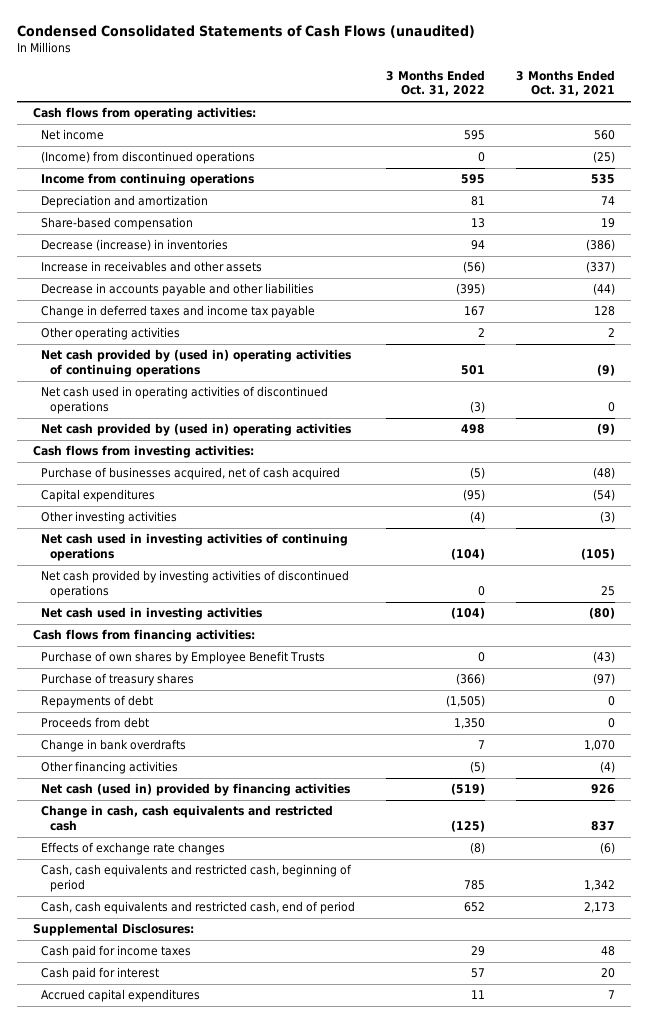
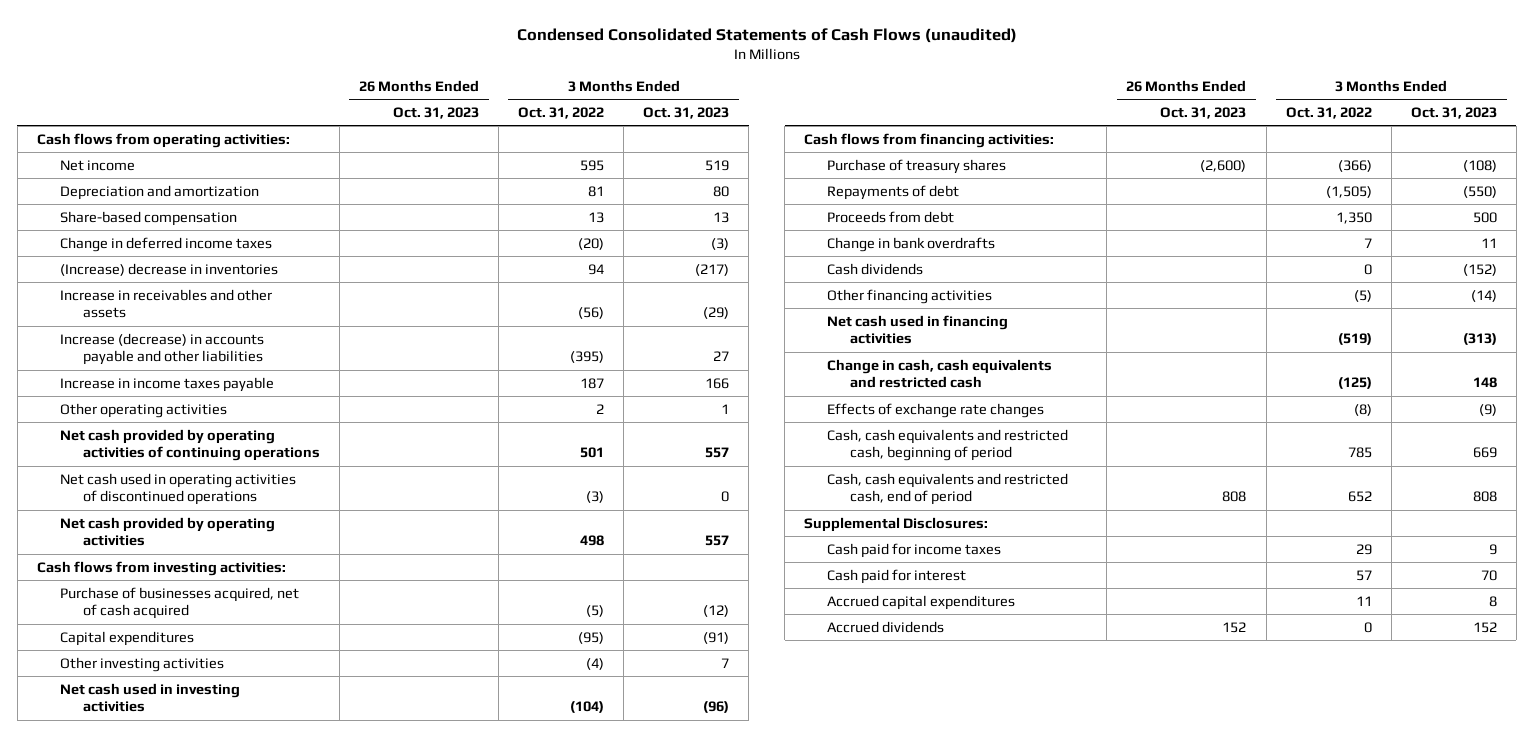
- | 3 Months Ended Oct. 31, 2022 | 3 Months Ended Oct. 31, 2021
+ | 26 Months Ended Oct. 31, 2023 | 3 Months Ended Oct. 31, 2022 | 3 Months Ended Oct. 31, 2023
- (Income) from discontinued operations | 0 | (25)
- Income from continuing operations | 595 | 535
- Decrease (increase) in inventories | 94 | (386)
+ Change in deferred income taxes | | (20) | (3)
+ (Increase) decrease in inventories | | 94 | (217)
- Decrease in accounts payable and other liabilities | (395) | (44)
- Change in deferred taxes and income tax payable | 167 | 128
+ Increase (decrease) in accounts payable and other liabilities | | (395) | 27
+ Increase in income taxes payable | | 187 | 166
- Net cash provided by (used in) operating activities of continuing operations | 501 | (9)
+ Net cash provided by operating activities of continuing operations | | 501 | 557
- Net cash provided by (used in) operating activities | 498 | (9)
+ Net cash provided by operating activities | | 498 | 557
- Net cash used in investing activities of continuing operations | (104) | (105)
- Net cash provided by investing activities of discontinued operations | 0 | 25
- Purchase of own shares by Employee Benefit Trusts | 0 | (43)
+ Cash dividends | | 0 | (152)
- Net cash (used in) provided by financing activities | (519) | 926
+ Net cash used in financing activities | | (519) | (313)
+ Accrued dividends | 152 | 0 | 152

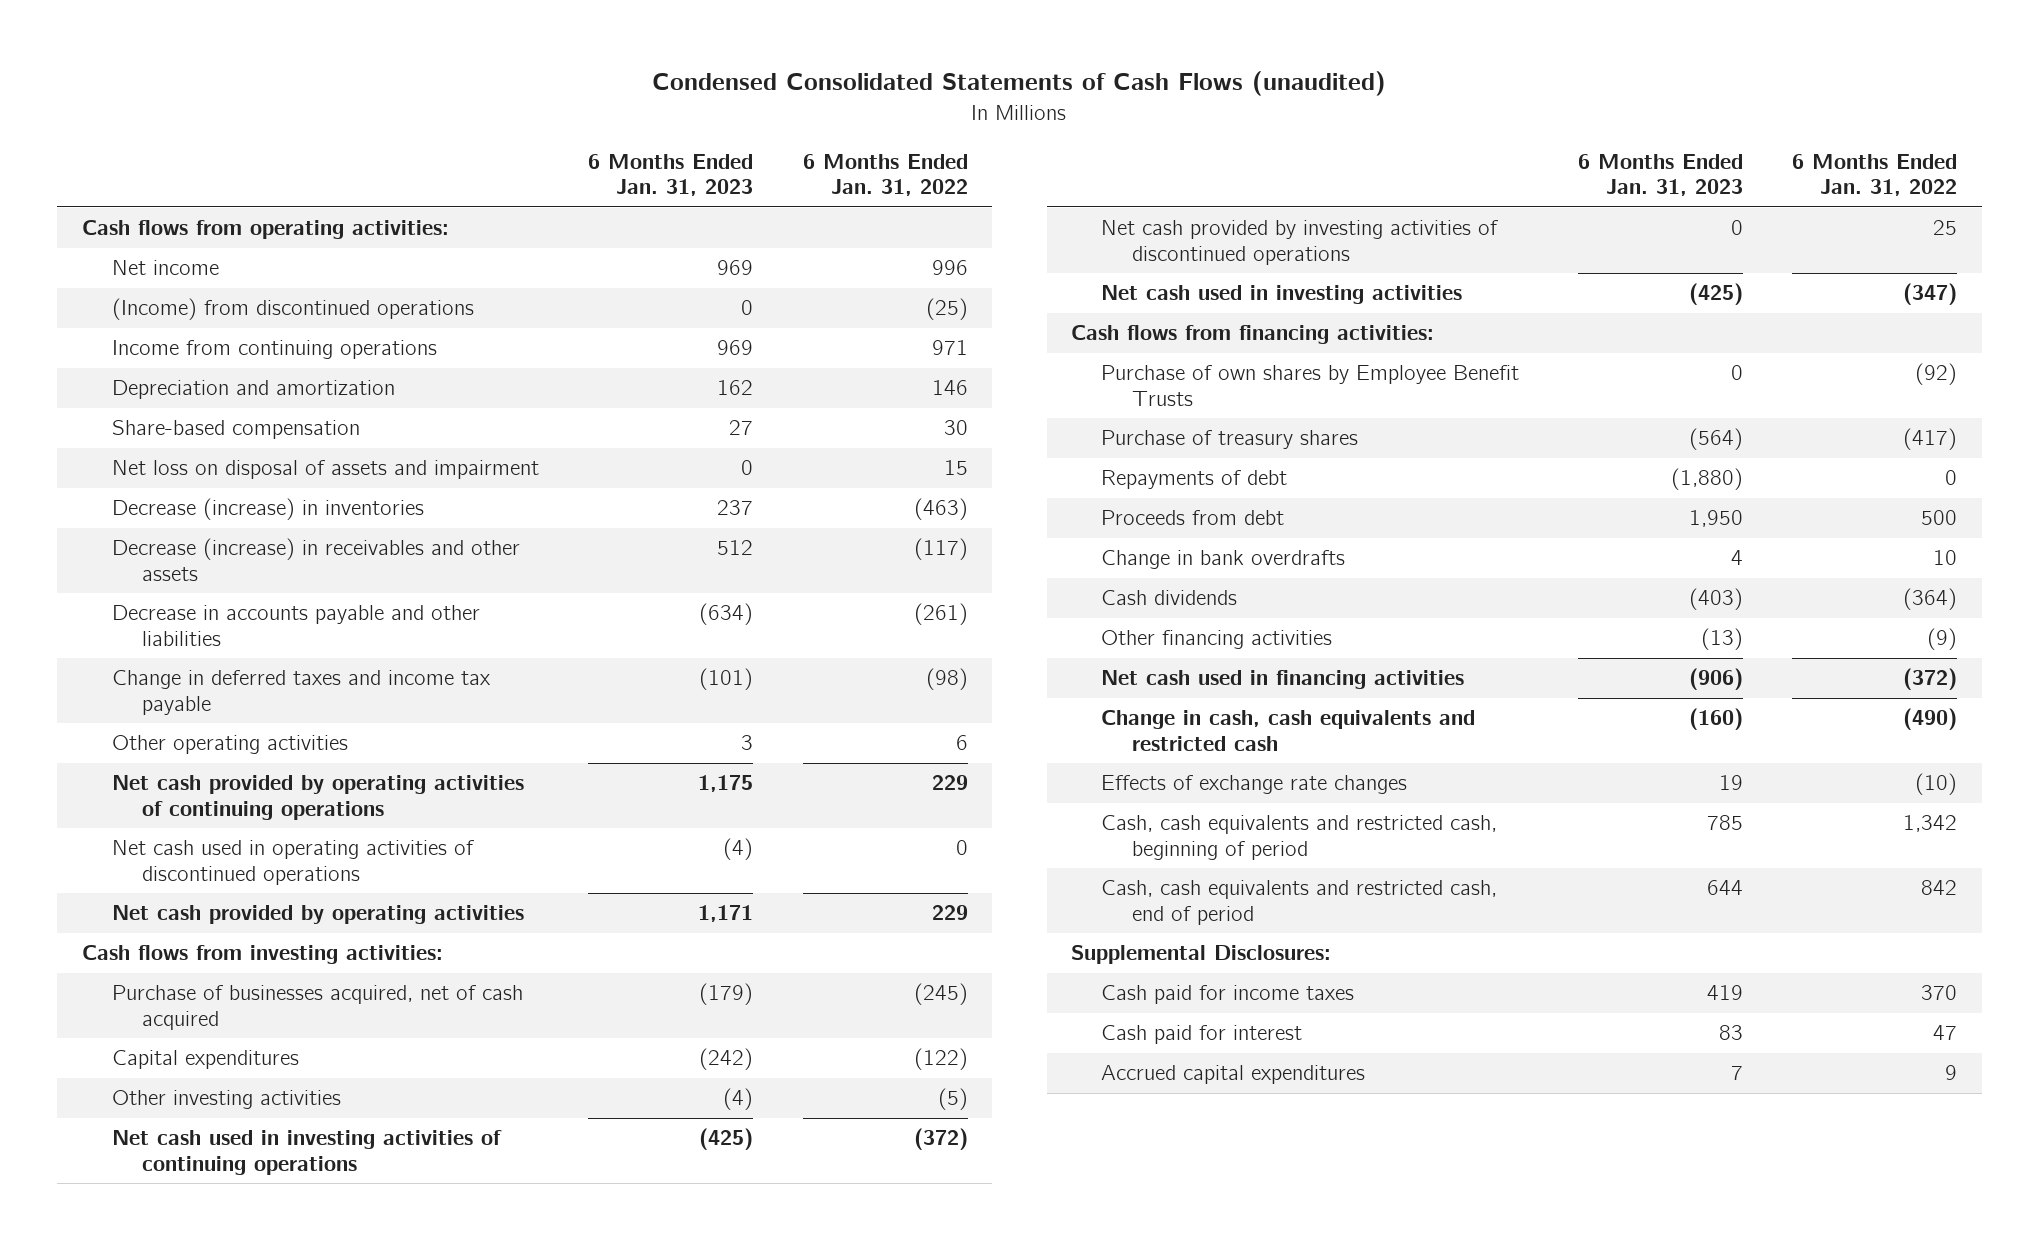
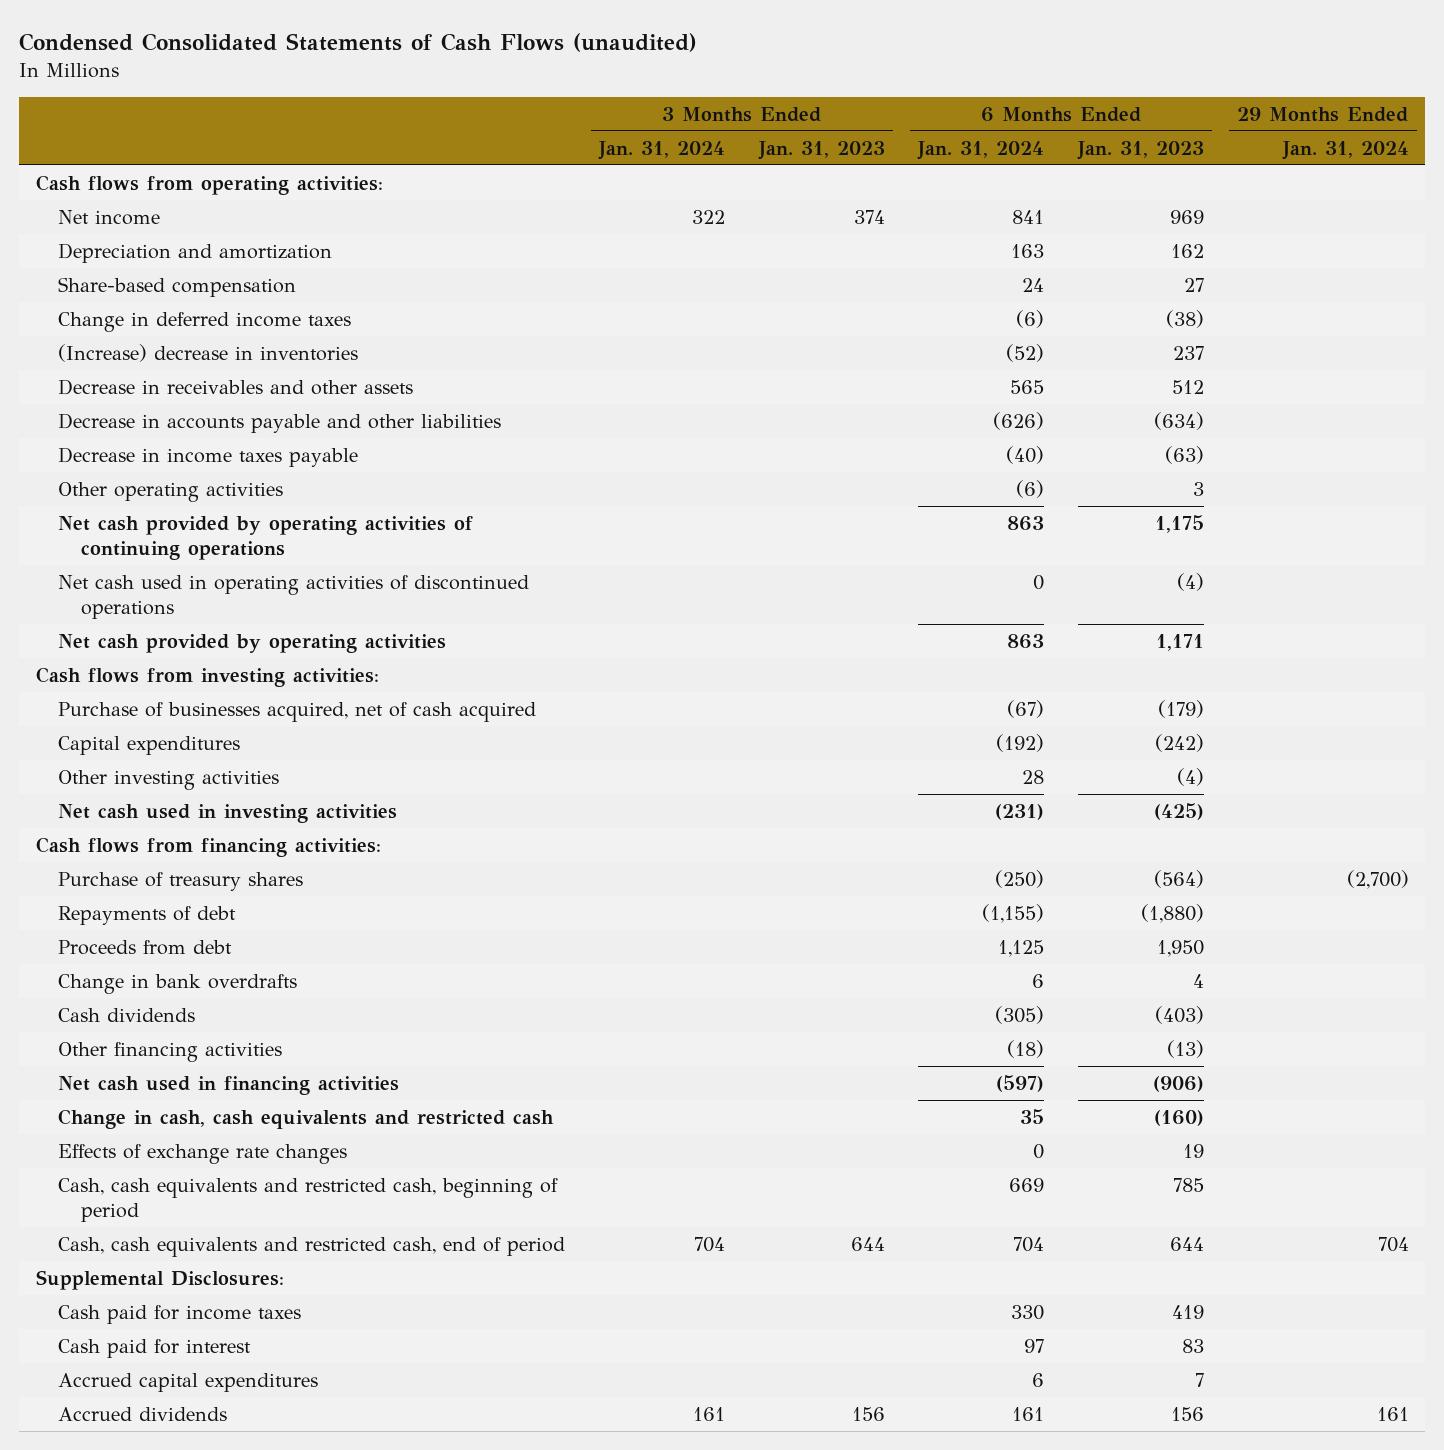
- | 6 Months Ended Jan. 31, 2023 | 6 Months Ended Jan. 31, 2022
+ | 3 Months Ended Jan. 31, 2024 | 3 Months Ended Jan. 31, 2023 | 6 Months Ended Jan. 31, 2024 | 6 Months Ended Jan. 31, 2023 | 29 Months Ended Jan. 31, 2024
- (Income) from discontinued operations | 0 | (25)
- Income from continuing operations | 969 | 971
- Net loss on disposal of assets and impairment | 0 | 15
- Decrease (increase) in inventories | 237 | (463)
- Decrease (increase) in receivables and other assets | 512 | (117)
+ Change in deferred income taxes | | | (6) | (38) |
+ (Increase) decrease in inventories | | | (52) | 237 |
+ Decrease in receivables and other assets | | | 565 | 512 |
- Change in deferred taxes and income tax payable | (101) | (98)
+ Decrease in income taxes payable | | | (40) | (63) |
- Net cash used in investing activities of continuing operations | (425) | (372)
- Net cash provided by investing activities of discontinued operations | 0 | 25
- Purchase of own shares by Employee Benefit Trusts | 0 | (92)
+ Accrued dividends | 161 | 156 | 161 | 156 | 161

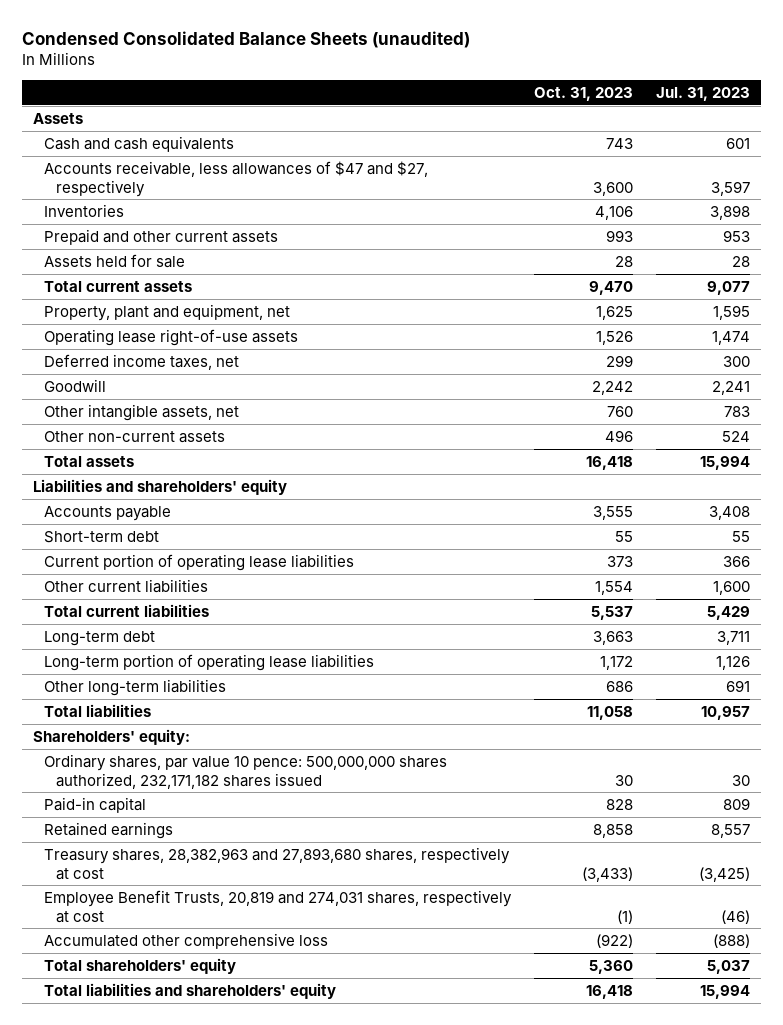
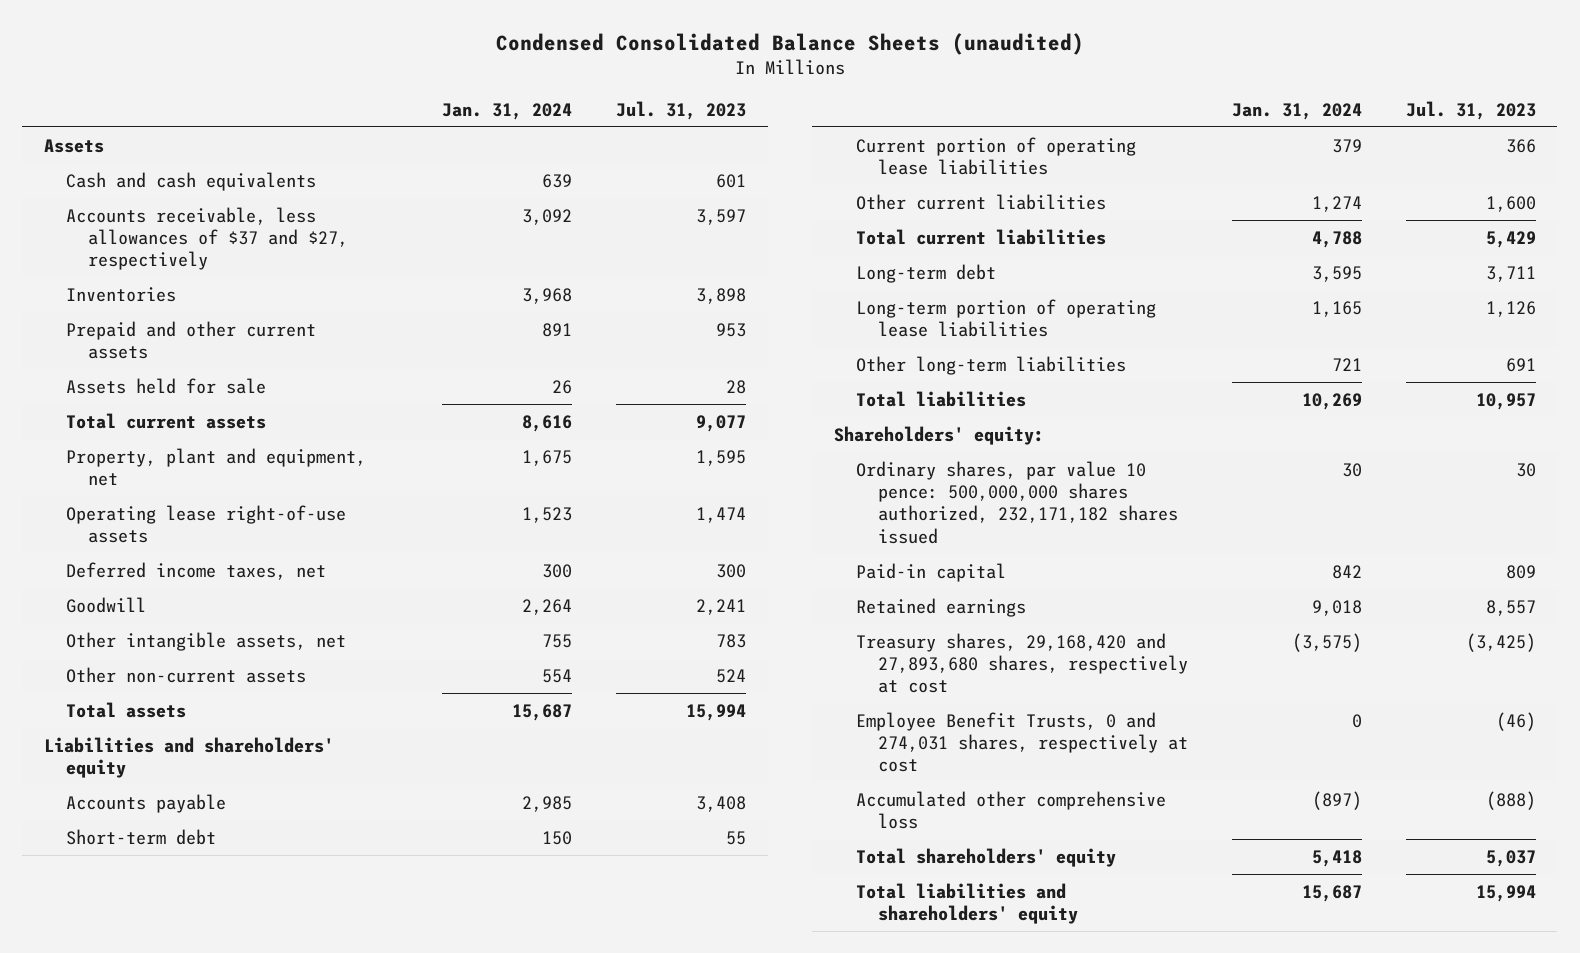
- | Oct. 31, 2023 | Jul. 31, 2023
+ | Jan. 31, 2024 | Jul. 31, 2023
- Accounts receivable, less allowances of $47 and $27, respectively | 3,600 | 3,597
+ Accounts receivable, less allowances of $37 and $27, respectively | 3,092 | 3,597
- Treasury shares, 28,382,963 and 27,893,680 shares, respectively at cost | (3,433) | (3,425)
- Employee Benefit Trusts, 20,819 and 274,031 shares, respectively at cost | (1) | (46)
+ Treasury shares, 29,168,420 and 27,893,680 shares, respectively at cost | (3,575) | (3,425)
+ Employee Benefit Trusts, 0 and 274,031 shares, respectively at cost | 0 | (46)

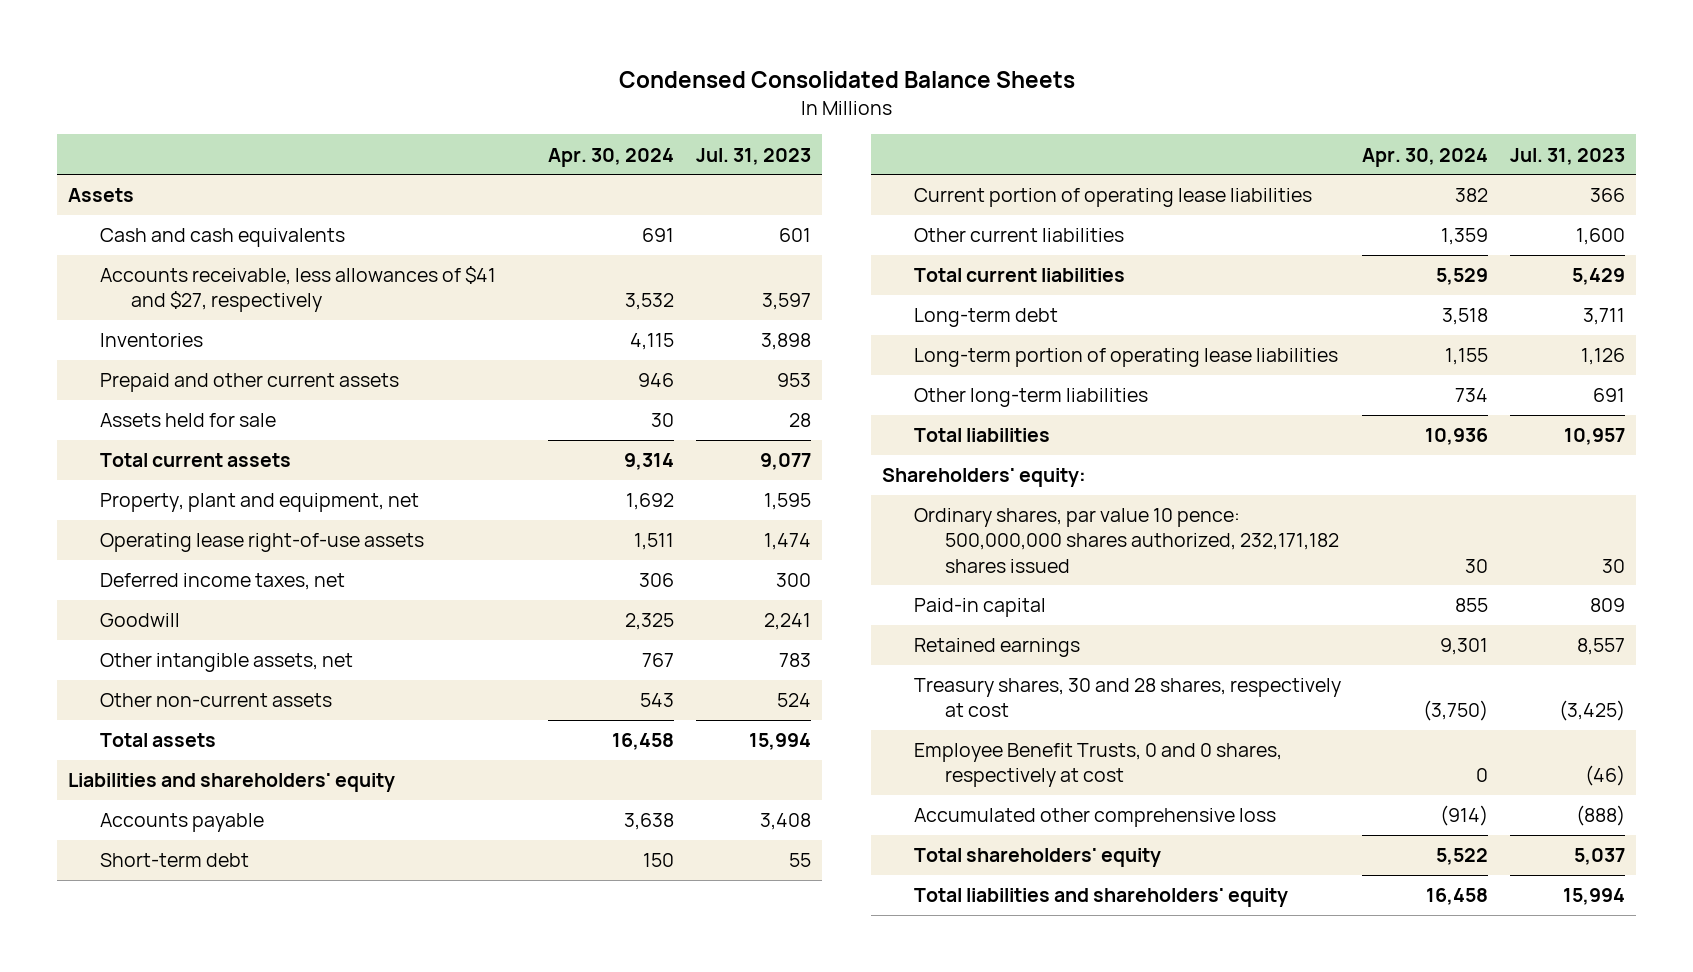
- Condensed Consolidated Balance Sheets (unaudited)
+ Condensed Consolidated Balance Sheets
- | Jan. 31, 2024 | Jul. 31, 2023
+ | Apr. 30, 2024 | Jul. 31, 2023
- Accounts receivable, less allowances of $37 and $27, respectively | 3,092 | 3,597
+ Accounts receivable, less allowances of $41 and $27, respectively | 3,532 | 3,597
- Treasury shares, 29,168,420 and 27,893,680 shares, respectively at cost | (3,575) | (3,425)
- Employee Benefit Trusts, 0 and 274,031 shares, respectively at cost | 0 | (46)
+ Treasury shares, 30 and 28 shares, respectively at cost | (3,750) | (3,425)
+ Employee Benefit Trusts, 0 and 0 shares, respectively at cost | 0 | (46)

